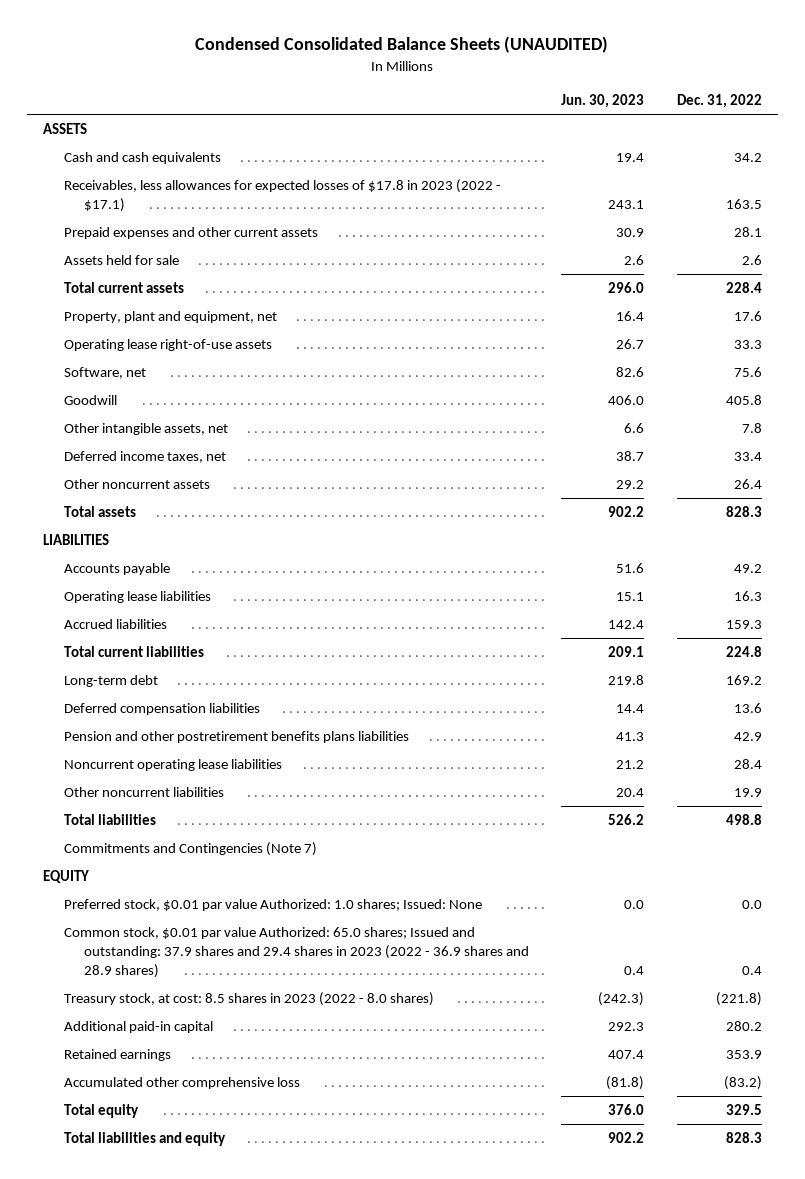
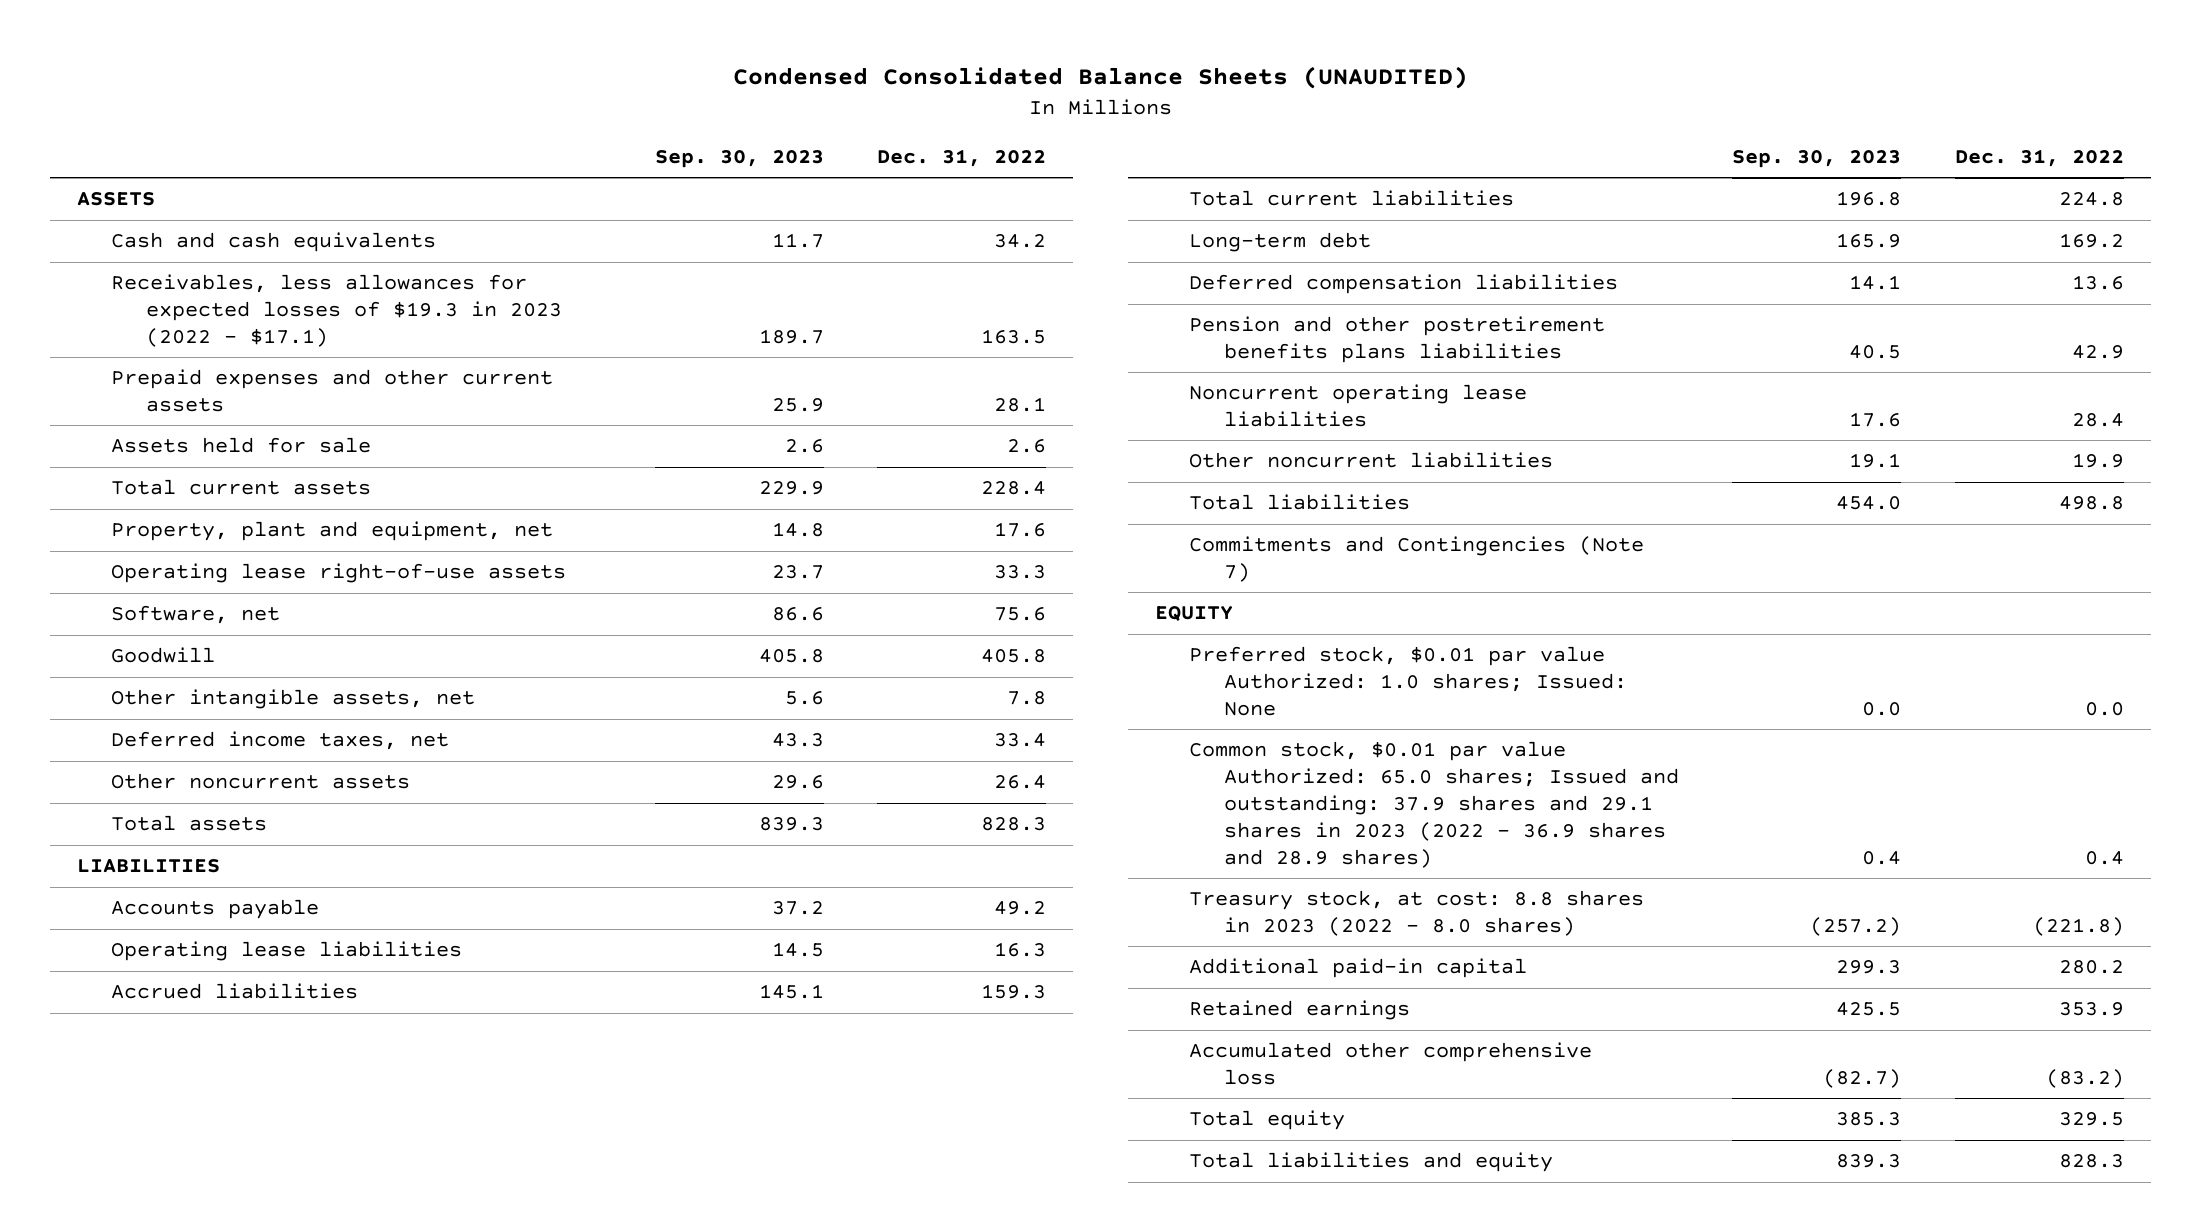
- | Jun. 30, 2023 | Dec. 31, 2022
+ | Sep. 30, 2023 | Dec. 31, 2022
- Receivables, less allowances for expected losses of $17.8 in 2023 (2022 - $17.1) | 243.1 | 163.5
+ Receivables, less allowances for expected losses of $19.3 in 2023 (2022 - $17.1) | 189.7 | 163.5
- Common stock, $0.01 par value Authorized: 65.0 shares; Issued and outstanding: 37.9 shares and 29.4 shares in 2023 (2022 - 36.9 shares and 28.9 shares) | 0.4 | 0.4
- Treasury stock, at cost: 8.5 shares in 2023 (2022 - 8.0 shares) | (242.3) | (221.8)
+ Common stock, $0.01 par value Authorized: 65.0 shares; Issued and outstanding: 37.9 shares and 29.1 shares in 2023 (2022 - 36.9 shares and 28.9 shares) | 0.4 | 0.4
+ Treasury stock, at cost: 8.8 shares in 2023 (2022 - 8.0 shares) | (257.2) | (221.8)

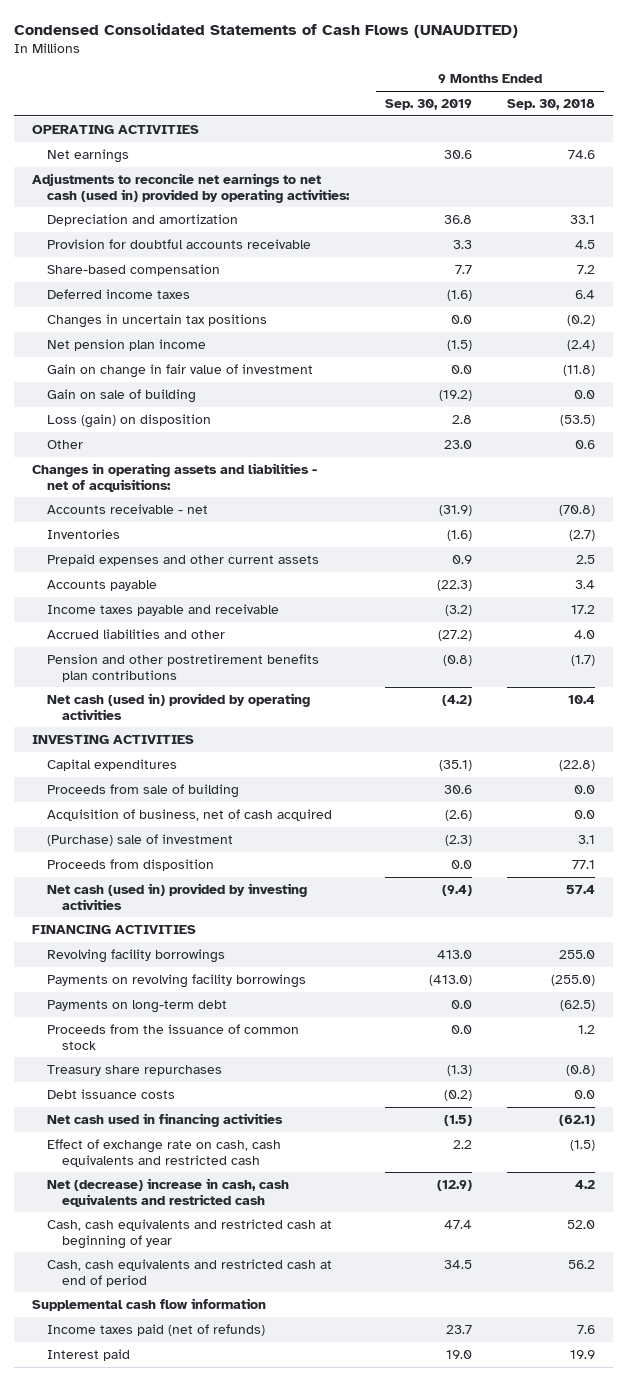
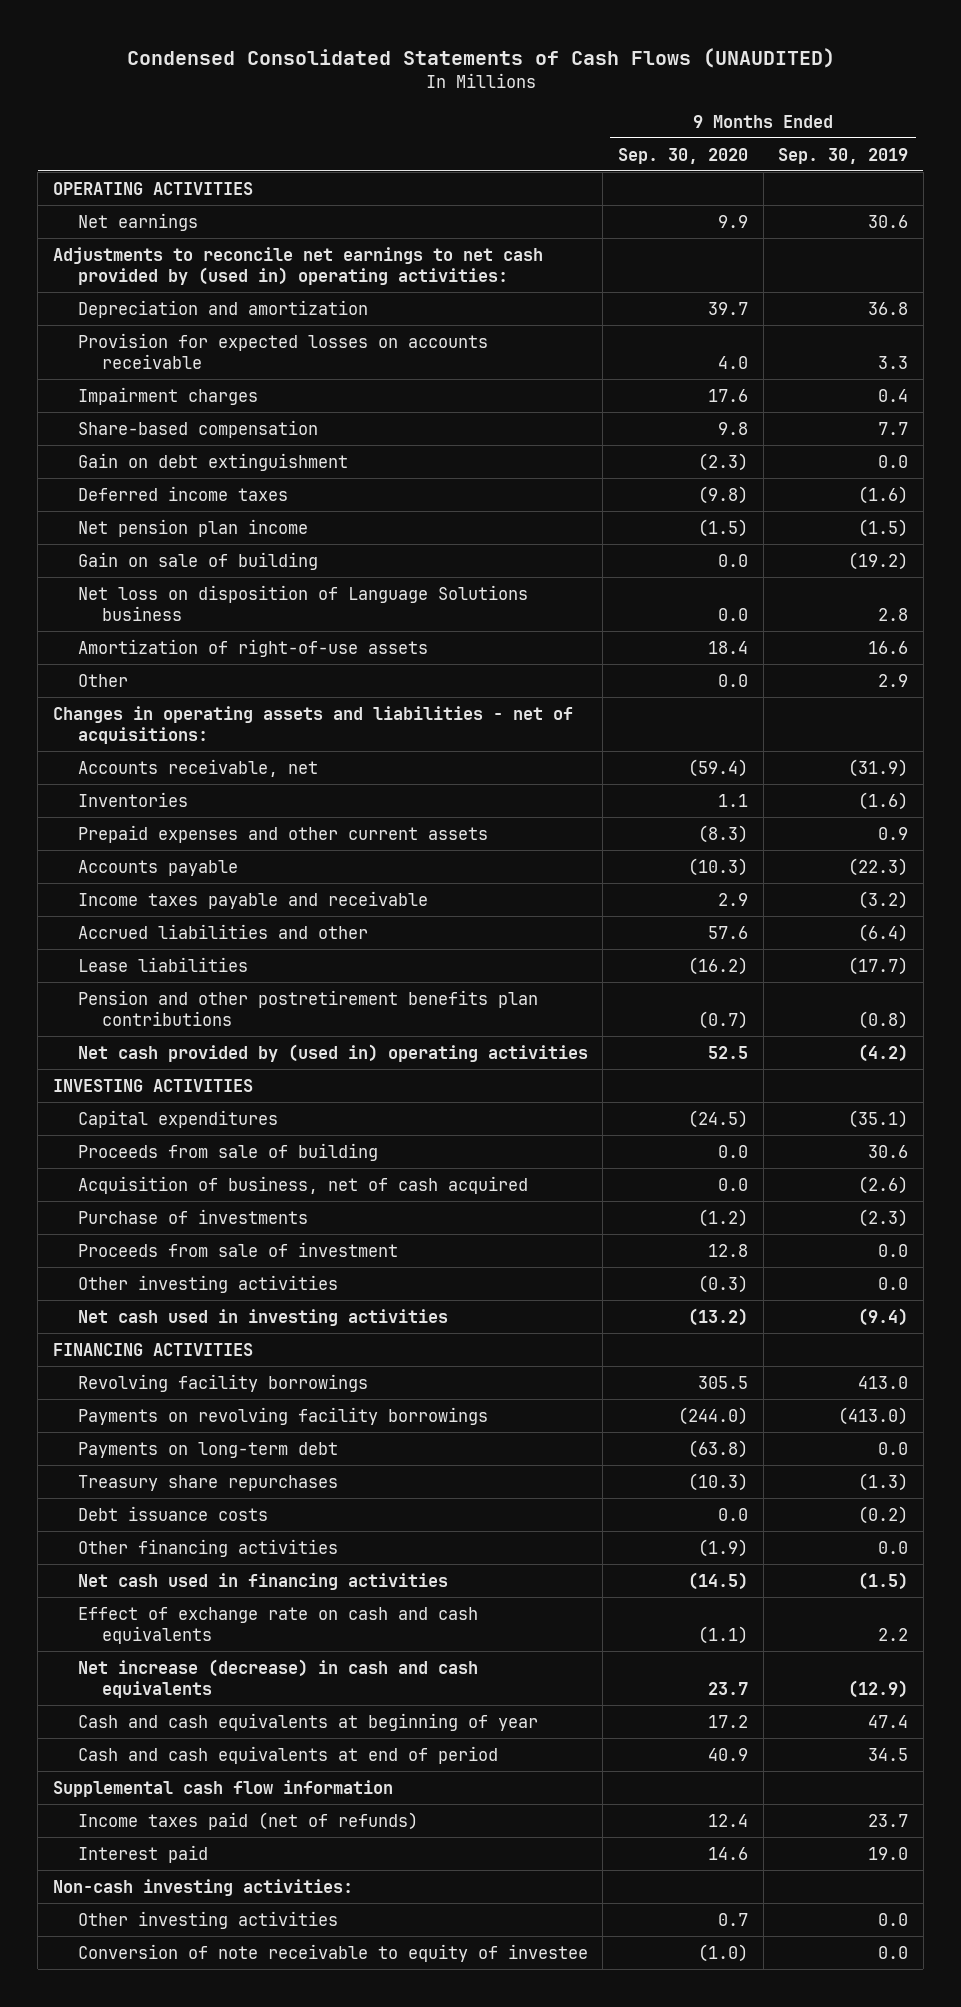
- | 9 Months Ended Sep. 30, 2019 | 9 Months Ended Sep. 30, 2018
+ | 9 Months Ended Sep. 30, 2020 | 9 Months Ended Sep. 30, 2019
- Adjustments to reconcile net earnings to net cash (used in) provided by operating activities:
+ Adjustments to reconcile net earnings to net cash provided by (used in) operating activities:
- Provision for doubtful accounts receivable | 3.3 | 4.5
+ Provision for expected losses on accounts receivable | 4.0 | 3.3
+ Impairment charges | 17.6 | 0.4
+ Gain on debt extinguishment | (2.3) | 0.0
- Changes in uncertain tax positions | 0.0 | (0.2)
- Gain on change in fair value of investment | 0.0 | (11.8)
- Loss (gain) on disposition | 2.8 | (53.5)
- Other | 23.0 | 0.6
+ Net loss on disposition of Language Solutions business | 0.0 | 2.8
+ Amortization of right-of-use assets | 18.4 | 16.6
+ Other | 0.0 | 2.9
- Accounts receivable - net | (31.9) | (70.8)
+ Accounts receivable, net | (59.4) | (31.9)
- Accrued liabilities and other | (27.2) | 4.0
+ Accrued liabilities and other | 57.6 | (6.4)
+ Lease liabilities | (16.2) | (17.7)
- Net cash (used in) provided by operating activities | (4.2) | 10.4
+ Net cash provided by (used in) operating activities | 52.5 | (4.2)
- (Purchase) sale of investment | (2.3) | 3.1
- Proceeds from disposition | 0.0 | 77.1
- Net cash (used in) provided by investing activities | (9.4) | 57.4
+ Purchase of investments | (1.2) | (2.3)
+ Proceeds from sale of investment | 12.8 | 0.0
+ Other investing activities | (0.3) | 0.0
+ Net cash used in investing activities | (13.2) | (9.4)
- Proceeds from the issuance of common stock | 0.0 | 1.2
+ Other financing activities | (1.9) | 0.0
- Effect of exchange rate on cash, cash equivalents and restricted cash | 2.2 | (1.5)
- Net (decrease) increase in cash, cash equivalents and restricted cash | (12.9) | 4.2
- Cash, cash equivalents and restricted cash at beginning of year | 47.4 | 52.0
- Cash, cash equivalents and restricted cash at end of period | 34.5 | 56.2
+ Effect of exchange rate on cash and cash equivalents | (1.1) | 2.2
+ Net increase (decrease) in cash and cash equivalents | 23.7 | (12.9)
+ Cash and cash equivalents at beginning of year | 17.2 | 47.4
+ Cash and cash equivalents at end of period | 40.9 | 34.5
+ Non-cash investing activities:
+ Other investing activities | 0.7 | 0.0
+ Conversion of note receivable to equity of investee | (1.0) | 0.0

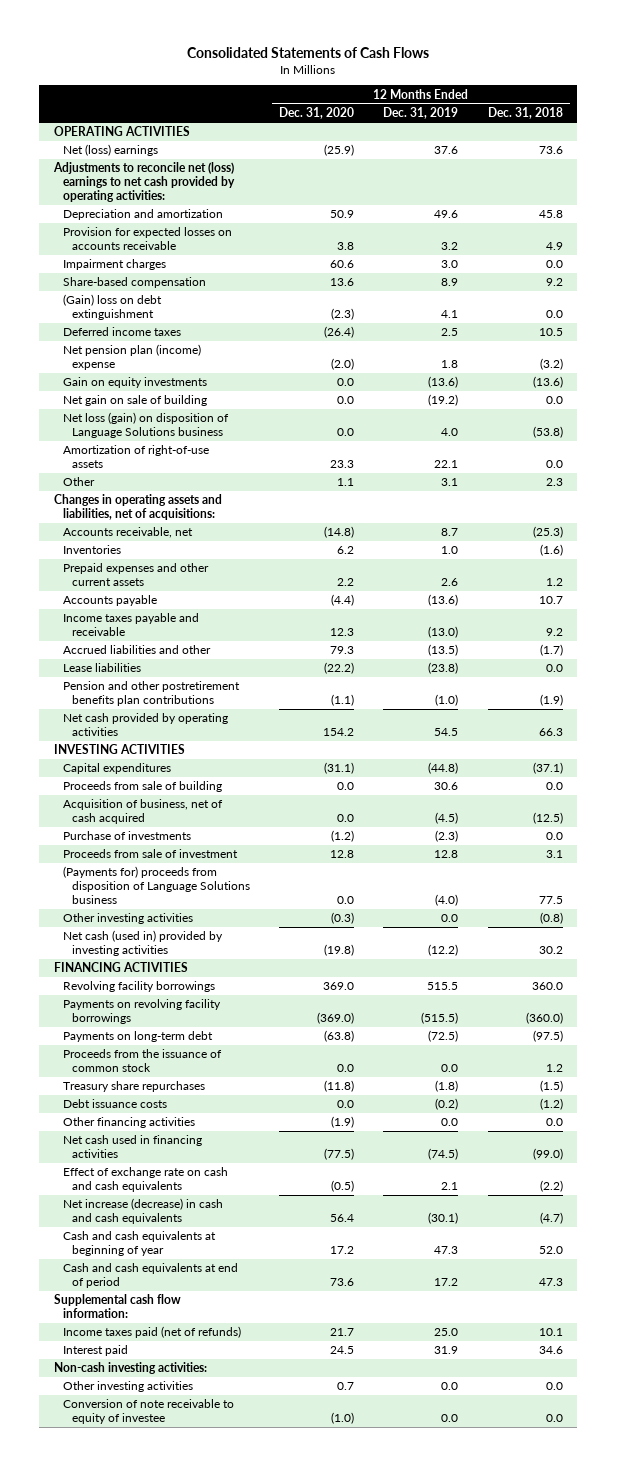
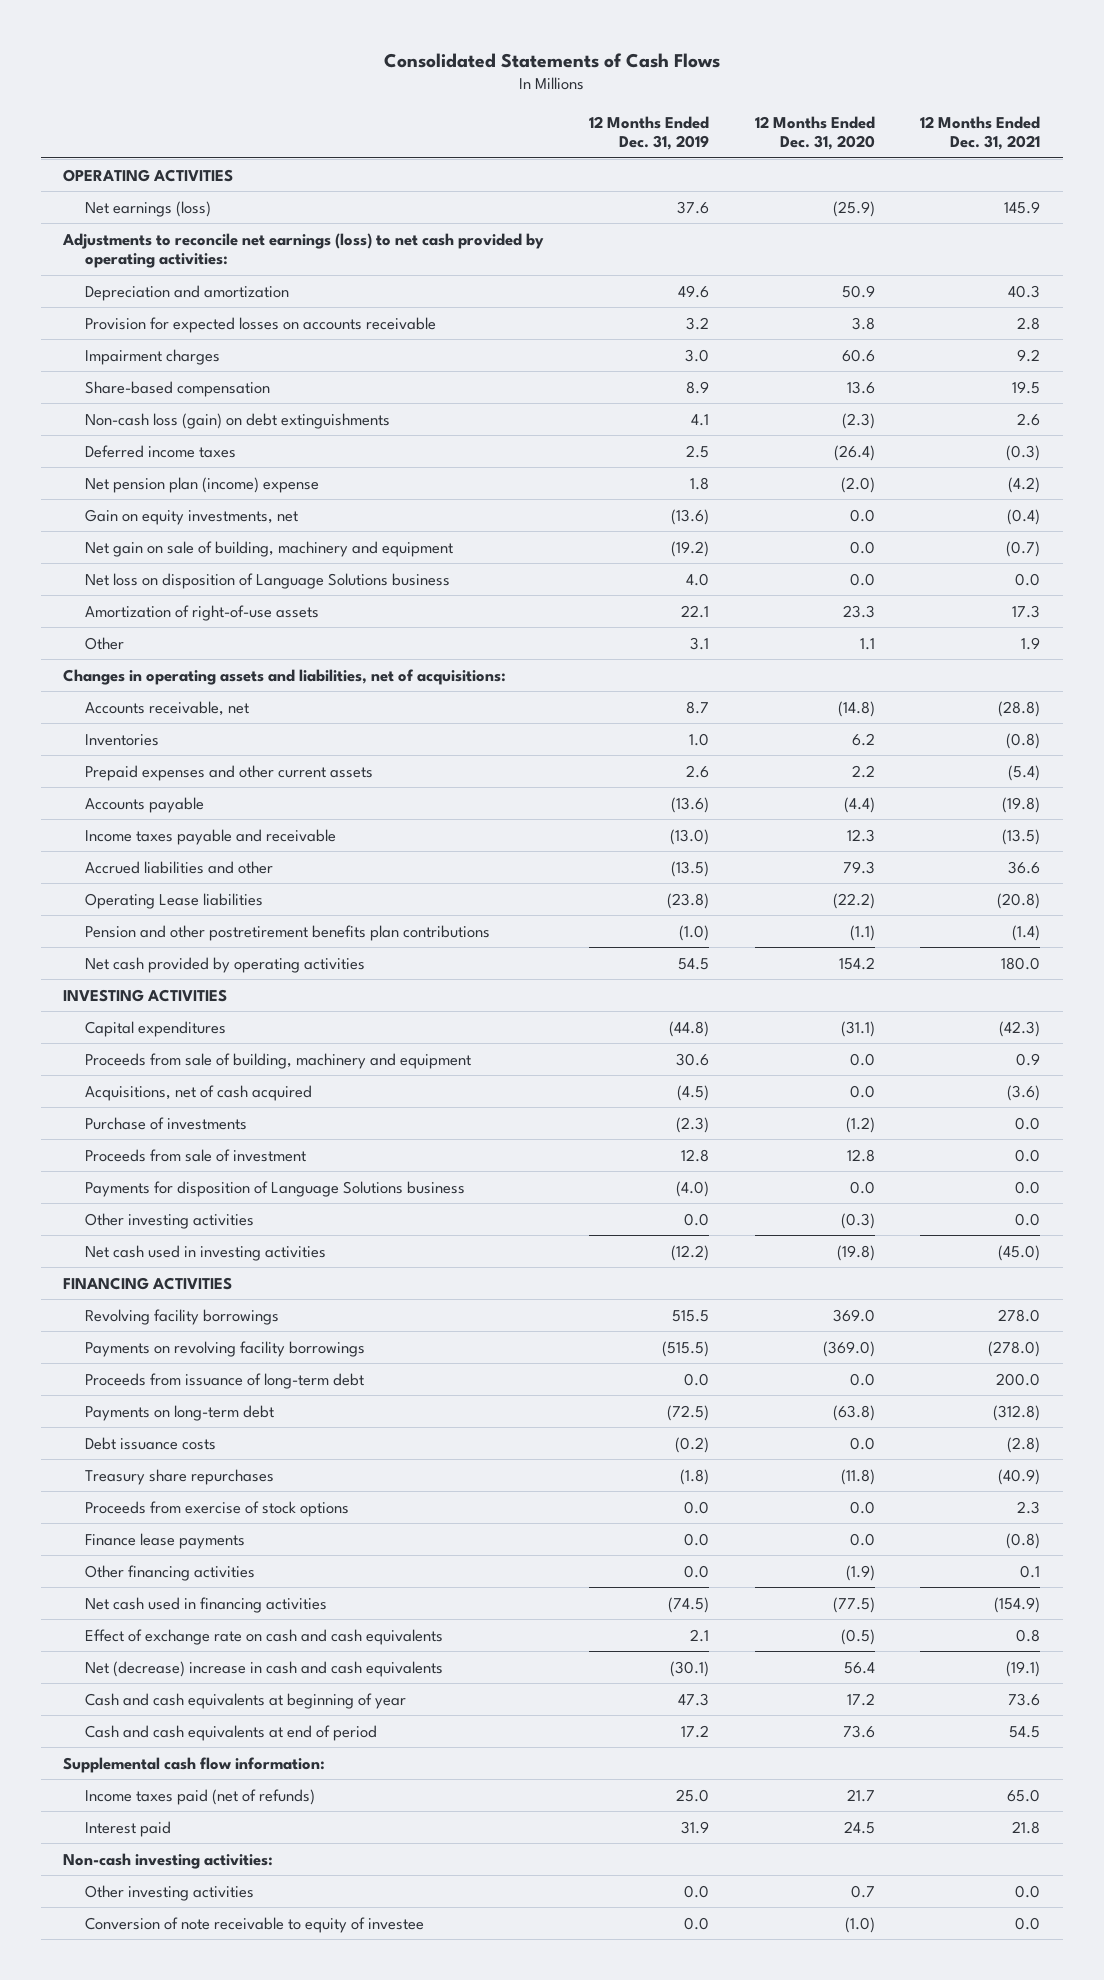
- | 12 Months Ended Dec. 31, 2020 | 12 Months Ended Dec. 31, 2019 | 12 Months Ended Dec. 31, 2018
+ | 12 Months Ended Dec. 31, 2019 | 12 Months Ended Dec. 31, 2020 | 12 Months Ended Dec. 31, 2021
- Net (loss) earnings | (25.9) | 37.6 | 73.6
- Adjustments to reconcile net (loss) earnings to net cash provided by operating activities:
+ Net earnings (loss) | 37.6 | (25.9) | 145.9
+ Adjustments to reconcile net earnings (loss) to net cash provided by operating activities:
- (Gain) loss on debt extinguishment | (2.3) | 4.1 | 0.0
+ Non-cash loss (gain) on debt extinguishments | 4.1 | (2.3) | 2.6
- Gain on equity investments | 0.0 | (13.6) | (13.6)
- Net gain on sale of building | 0.0 | (19.2) | 0.0
- Net loss (gain) on disposition of Language Solutions business | 0.0 | 4.0 | (53.8)
+ Gain on equity investments, net | (13.6) | 0.0 | (0.4)
+ Net gain on sale of building, machinery and equipment | (19.2) | 0.0 | (0.7)
+ Net loss on disposition of Language Solutions business | 4.0 | 0.0 | 0.0
- Lease liabilities | (22.2) | (23.8) | 0.0
+ Operating Lease liabilities | (23.8) | (22.2) | (20.8)
- Proceeds from sale of building | 0.0 | 30.6 | 0.0
- Acquisition of business, net of cash acquired | 0.0 | (4.5) | (12.5)
+ Proceeds from sale of building, machinery and equipment | 30.6 | 0.0 | 0.9
+ Acquisitions, net of cash acquired | (4.5) | 0.0 | (3.6)
- (Payments for) proceeds from disposition of Language Solutions business | 0.0 | (4.0) | 77.5
+ Payments for disposition of Language Solutions business | (4.0) | 0.0 | 0.0
- Net cash (used in) provided by investing activities | (19.8) | (12.2) | 30.2
+ Net cash used in investing activities | (12.2) | (19.8) | (45.0)
+ Proceeds from issuance of long-term debt | 0.0 | 0.0 | 200.0
- Proceeds from the issuance of common stock | 0.0 | 0.0 | 1.2
moved down: Treasury share repurchases | (1.8) | (11.8) | (40.9)
+ Proceeds from exercise of stock options | 0.0 | 0.0 | 2.3
+ Finance lease payments | 0.0 | 0.0 | (0.8)
- Net increase (decrease) in cash and cash equivalents | 56.4 | (30.1) | (4.7)
+ Net (decrease) increase in cash and cash equivalents | (30.1) | 56.4 | (19.1)

